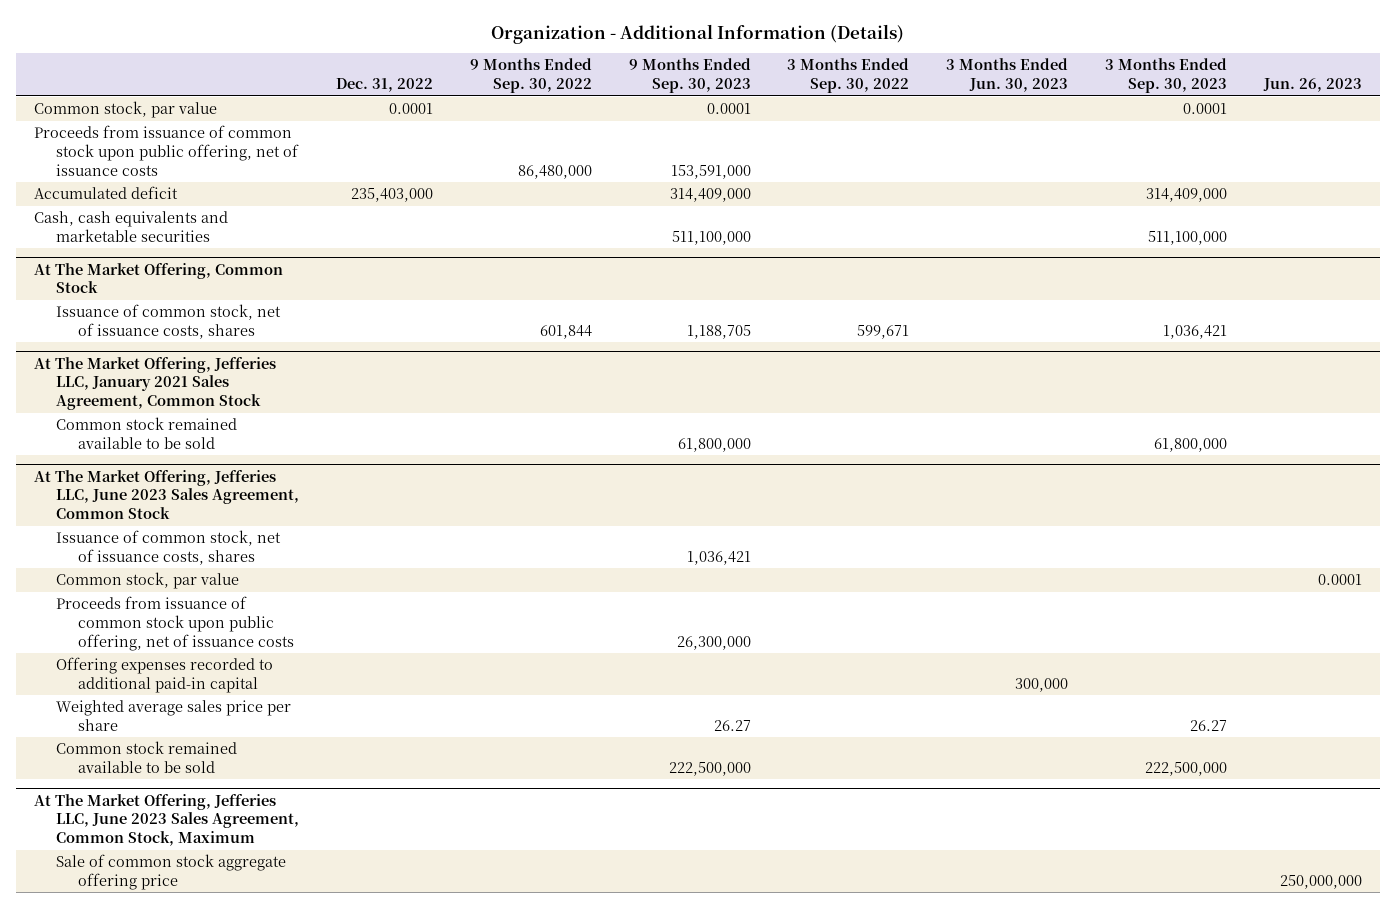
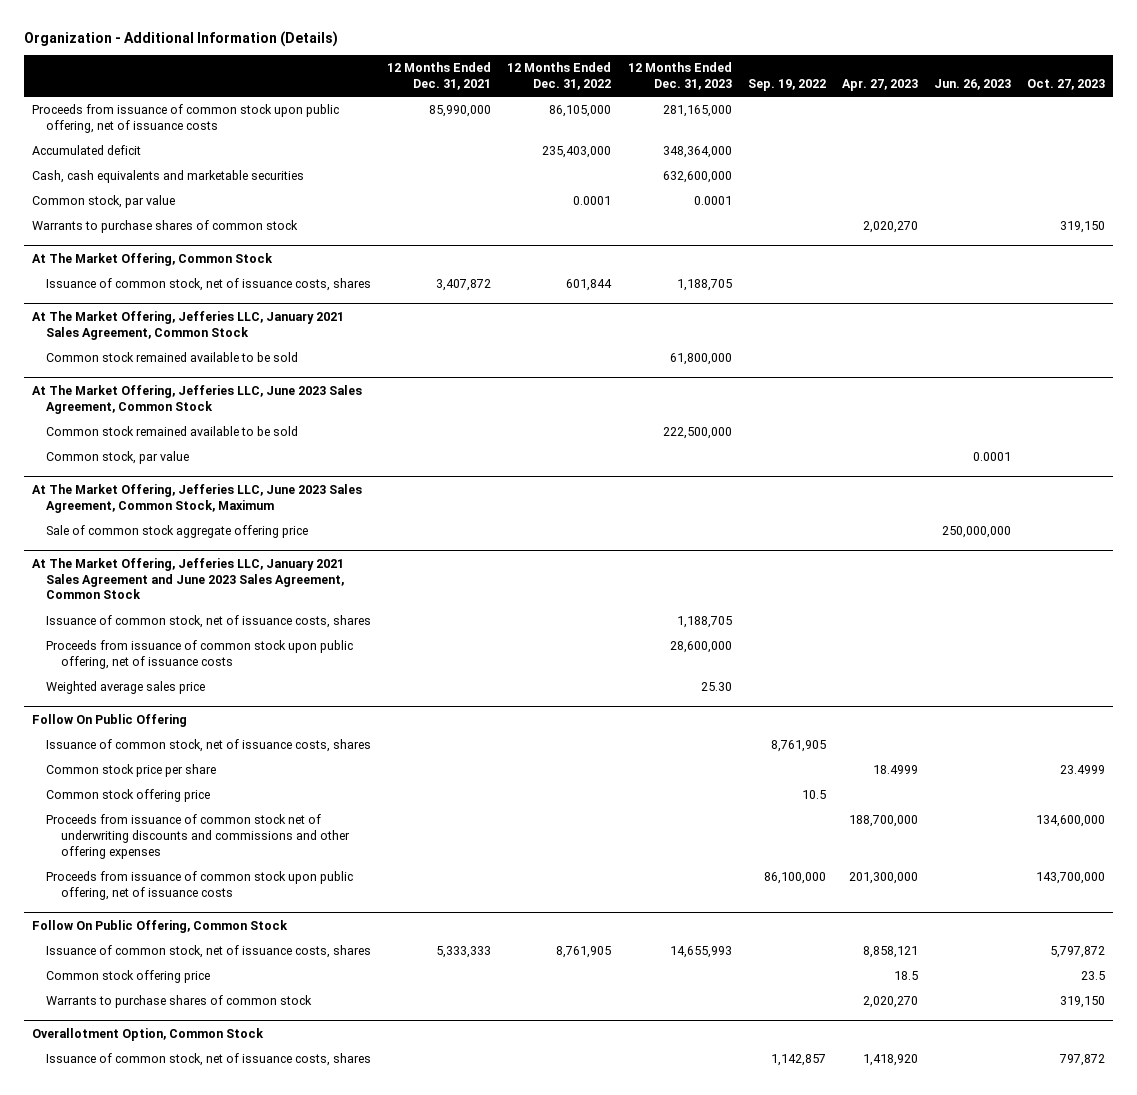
- | Dec. 31, 2022 | 9 Months Ended Sep. 30, 2022 | 9 Months Ended Sep. 30, 2023 | 3 Months Ended Sep. 30, 2022 | 3 Months Ended Jun. 30, 2023 | 3 Months Ended Sep. 30, 2023 | Jun. 26, 2023
+ | 12 Months Ended Dec. 31, 2021 | 12 Months Ended Dec. 31, 2022 | 12 Months Ended Dec. 31, 2023 | Sep. 19, 2022 | Apr. 27, 2023 | Jun. 26, 2023 | Oct. 27, 2023
moved down: Common stock, par value | | 0.0001 | 0.0001 | | | |
+ Warrants to purchase shares of common stock | | | | | 2,020,270 | | 319,150
@ At The Market Offering, Jefferies LLC, June 2023 Sales Agreement, Common Stock
- Issuance of common stock, net of issuance costs, shares | | | 1,036,421 | | | |
- Proceeds from issuance of common stock upon public offering, net of issuance costs | | | 26,300,000 | | | |
- Offering expenses recorded to additional paid-in capital | | | | | 300,000 | |
- Weighted average sales price per share | | | 26.27 | | | 26.27 |
moved down: Common stock, par value | | | | | | 0.0001 |
+ At The Market Offering, Jefferies LLC, January 2021 Sales Agreement and June 2023 Sales Agreement, Common Stock
+ Issuance of common stock, net of issuance costs, shares | | | 1,188,705 | | | |
+ Proceeds from issuance of common stock upon public offering, net of issuance costs | | | 28,600,000 | | | |
+ Weighted average sales price | | | 25.30 | | | |
+ Follow On Public Offering
+ Issuance of common stock, net of issuance costs, shares | | | | 8,761,905 | | |
+ Common stock price per share | | | | | 18.4999 | | 23.4999
+ Common stock offering price | | | | 10.5 | | |
+ Proceeds from issuance of common stock net of underwriting discounts and commissions and other offering expenses | | | | | 188,700,000 | | 134,600,000
+ Proceeds from issuance of common stock upon public offering, net of issuance costs | | | | 86,100,000 | 201,300,000 | | 143,700,000
+ Follow On Public Offering, Common Stock
+ Issuance of common stock, net of issuance costs, shares | 5,333,333 | 8,761,905 | 14,655,993 | | 8,858,121 | | 5,797,872
+ Common stock offering price | | | | | 18.5 | | 23.5
+ Warrants to purchase shares of common stock | | | | | 2,020,270 | | 319,150
+ Overallotment Option, Common Stock
+ Issuance of common stock, net of issuance costs, shares | | | | 1,142,857 | 1,418,920 | | 797,872

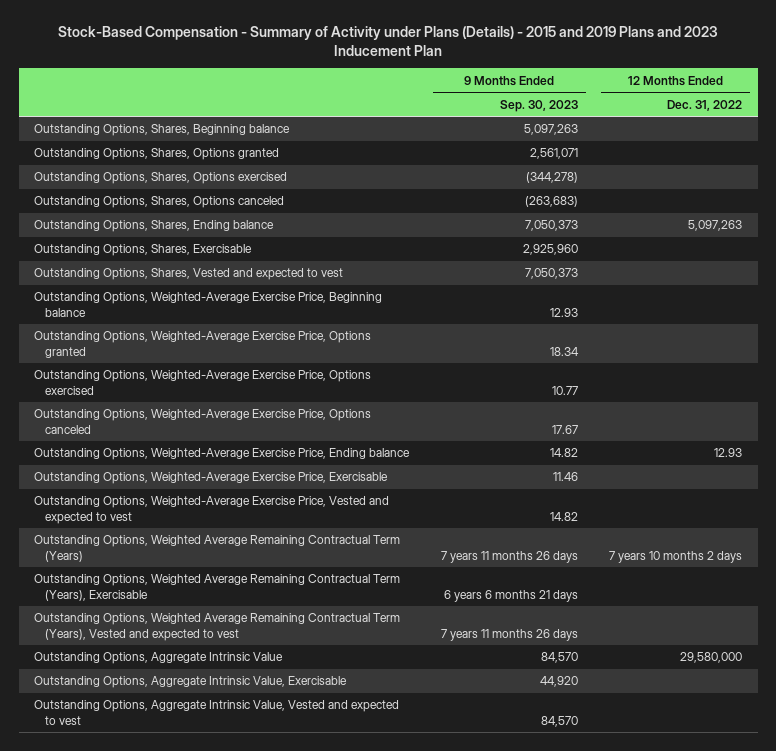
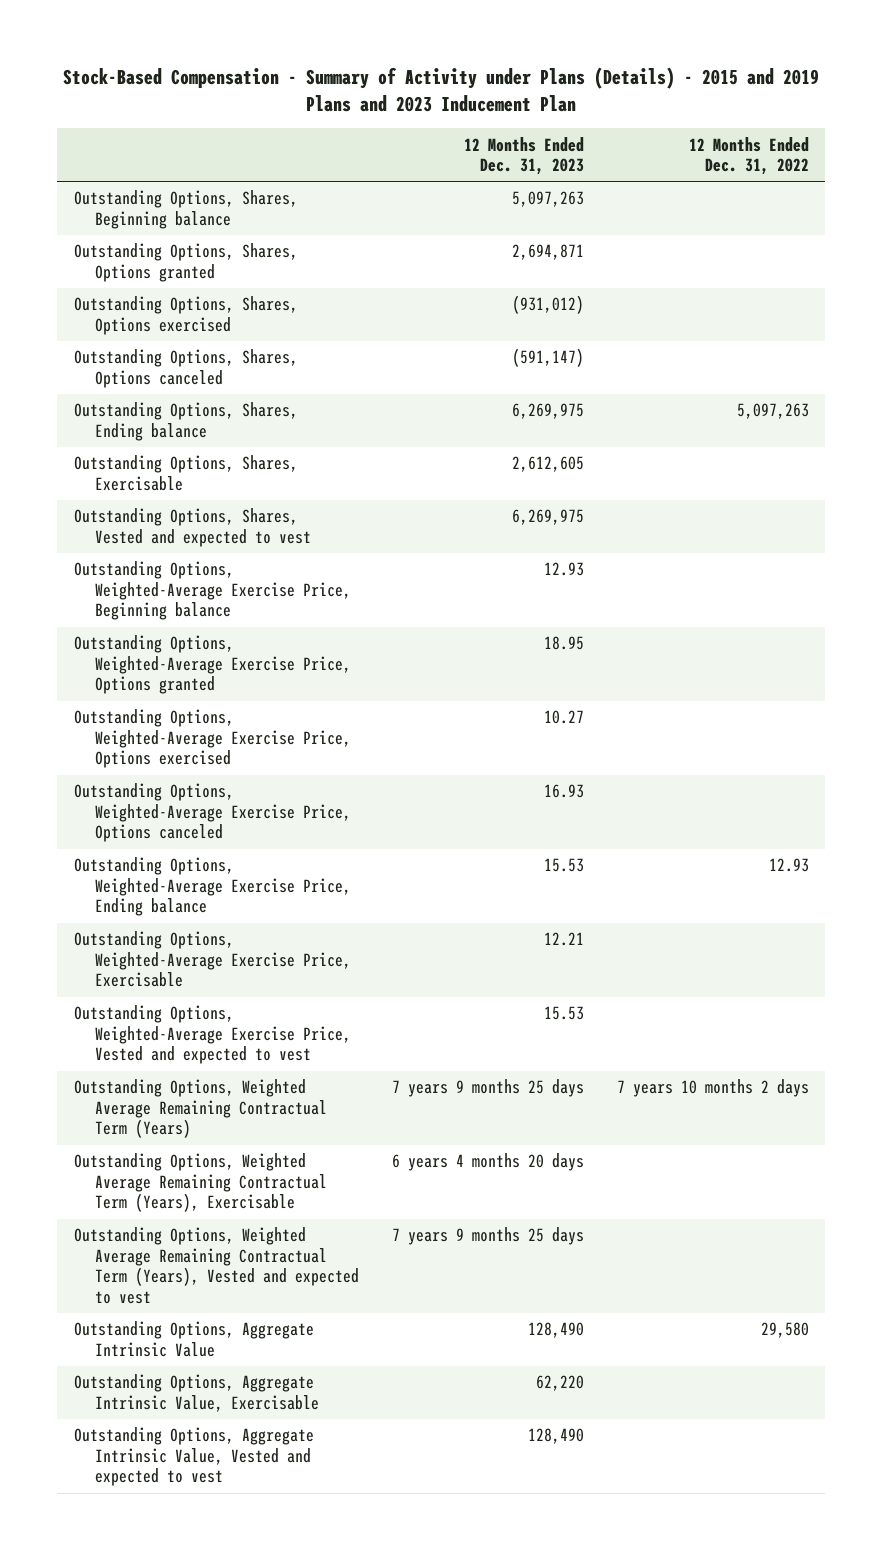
- | 9 Months Ended Sep. 30, 2023 | 12 Months Ended Dec. 31, 2022
+ | 12 Months Ended Dec. 31, 2023 | 12 Months Ended Dec. 31, 2022
- Outstanding Options, Aggregate Intrinsic Value | 84,570 | 29,580,000
+ Outstanding Options, Aggregate Intrinsic Value | 128,490 | 29,580

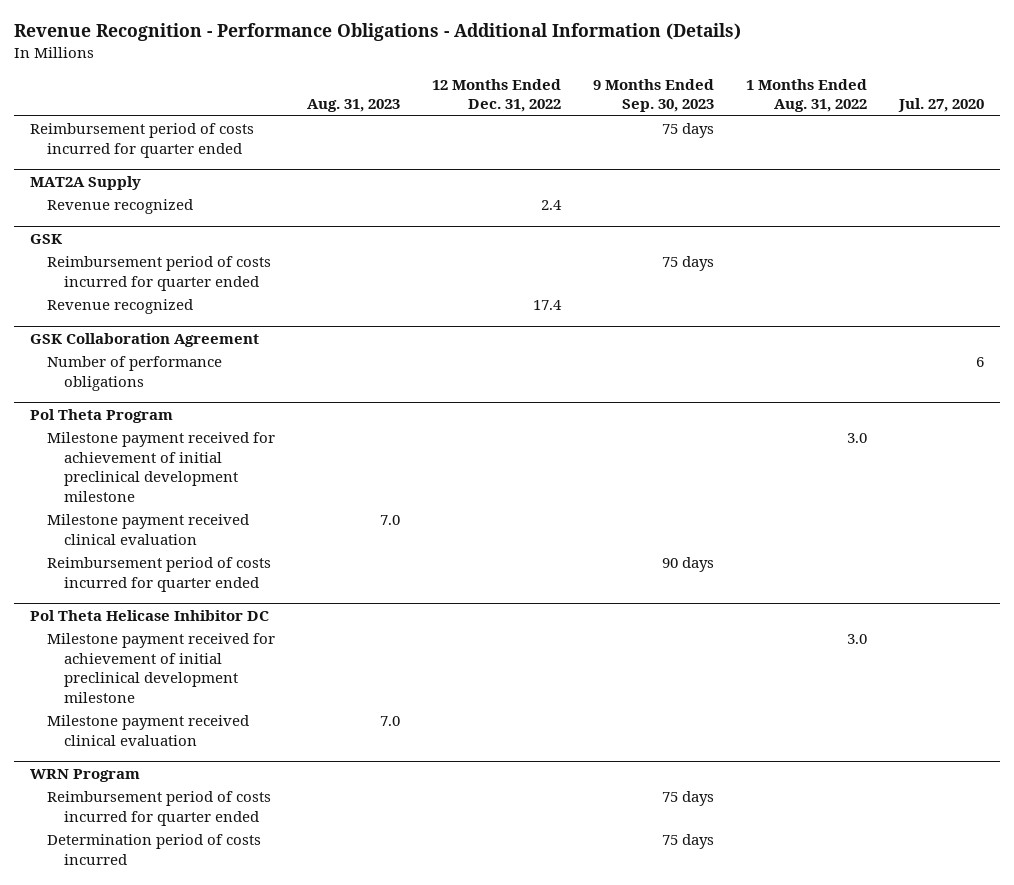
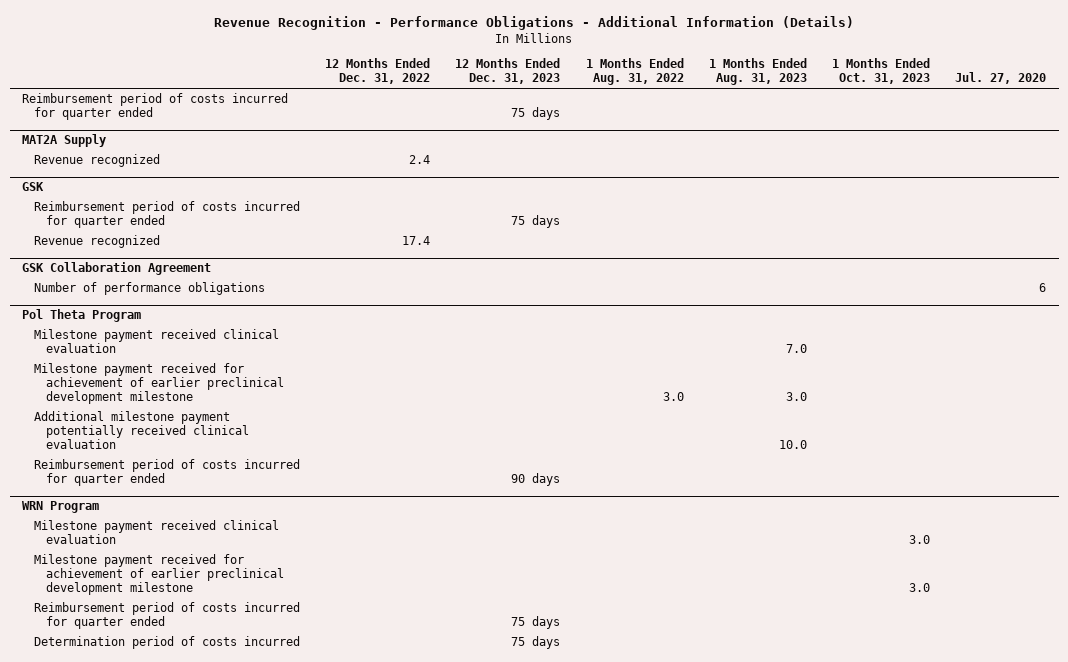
- | Aug. 31, 2023 | 12 Months Ended Dec. 31, 2022 | 9 Months Ended Sep. 30, 2023 | 1 Months Ended Aug. 31, 2022 | Jul. 27, 2020
+ | 12 Months Ended Dec. 31, 2022 | 12 Months Ended Dec. 31, 2023 | 1 Months Ended Aug. 31, 2022 | 1 Months Ended Aug. 31, 2023 | 1 Months Ended Oct. 31, 2023 | Jul. 27, 2020
@ Pol Theta Program
- Milestone payment received for achievement of initial preclinical development milestone | | | | 3.0 |
+ Milestone payment received for achievement of earlier preclinical development milestone | | | 3.0 | 3.0 | |
+ Additional milestone payment potentially received clinical evaluation | | | | 10.0 | |
- Pol Theta Helicase Inhibitor DC
- Milestone payment received for achievement of initial preclinical development milestone | | | | 3.0 |
- Milestone payment received clinical evaluation | 7.0 | | | |
@ WRN Program
+ Milestone payment received clinical evaluation | | | | | 3.0 |
+ Milestone payment received for achievement of earlier preclinical development milestone | | | | | 3.0 |

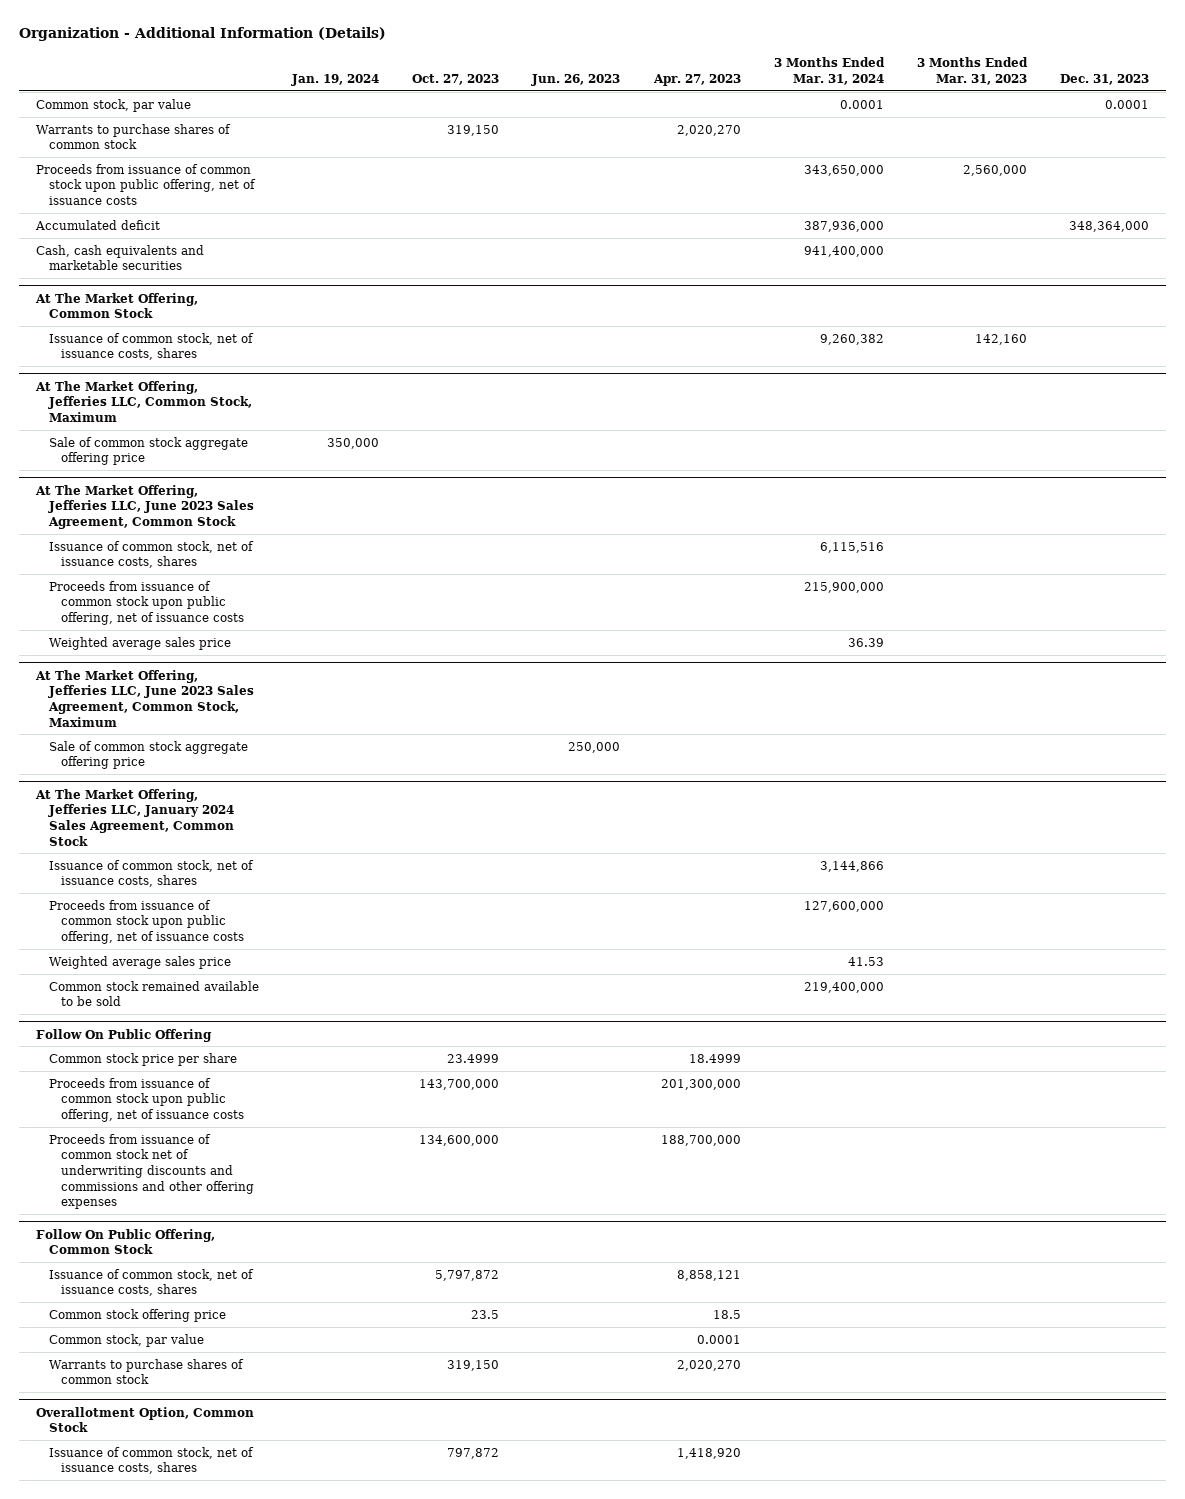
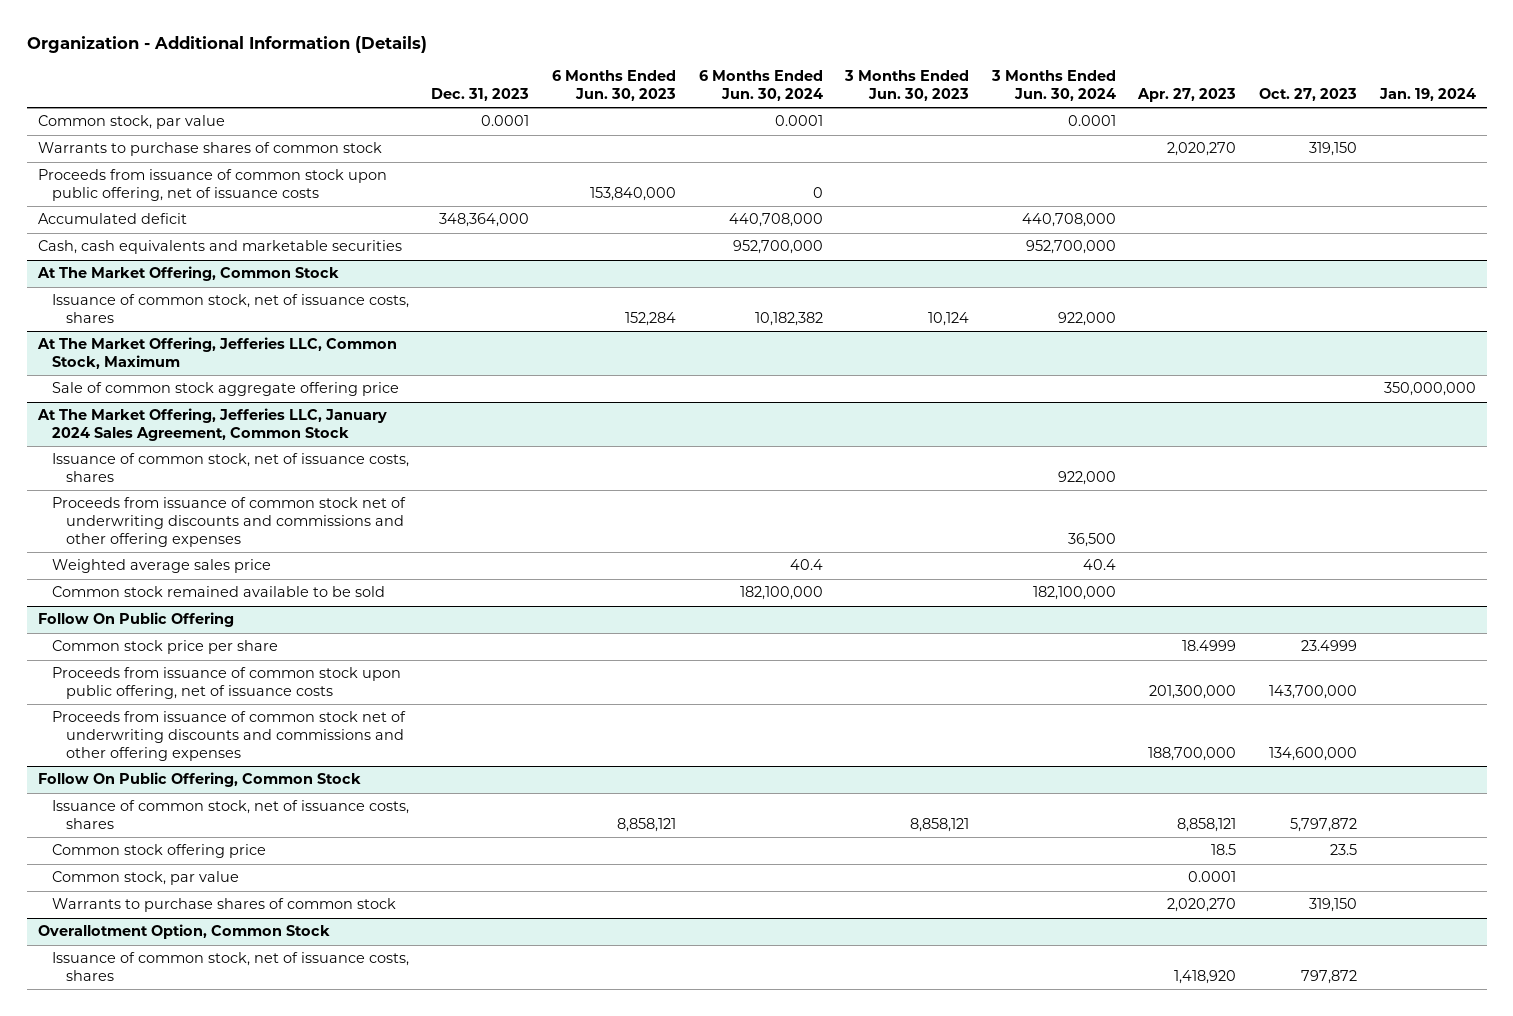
- | Jan. 19, 2024 | Oct. 27, 2023 | Jun. 26, 2023 | Apr. 27, 2023 | 3 Months Ended Mar. 31, 2024 | 3 Months Ended Mar. 31, 2023 | Dec. 31, 2023
+ | Dec. 31, 2023 | 6 Months Ended Jun. 30, 2023 | 6 Months Ended Jun. 30, 2024 | 3 Months Ended Jun. 30, 2023 | 3 Months Ended Jun. 30, 2024 | Apr. 27, 2023 | Oct. 27, 2023 | Jan. 19, 2024
@ At The Market Offering, Jefferies LLC, Common Stock, Maximum
- Sale of common stock aggregate offering price | 350,000 | | | | | |
- At The Market Offering, Jefferies LLC, June 2023 Sales Agreement, Common Stock
- Issuance of common stock, net of issuance costs, shares | | | | | 6,115,516 | |
- Proceeds from issuance of common stock upon public offering, net of issuance costs | | | | | 215,900,000 | |
- Weighted average sales price | | | | | 36.39 | |
- At The Market Offering, Jefferies LLC, June 2023 Sales Agreement, Common Stock, Maximum
- Sale of common stock aggregate offering price | | | 250,000 | | | |
@ At The Market Offering, Jefferies LLC, Common Stock, Maximum
+ Sale of common stock aggregate offering price | | | | | | | | 350,000,000
@ At The Market Offering, Jefferies LLC, January 2024 Sales Agreement, Common Stock
- Proceeds from issuance of common stock upon public offering, net of issuance costs | | | | | 127,600,000 | |
+ Proceeds from issuance of common stock net of underwriting discounts and commissions and other offering expenses | | | | | 36,500 | | |

